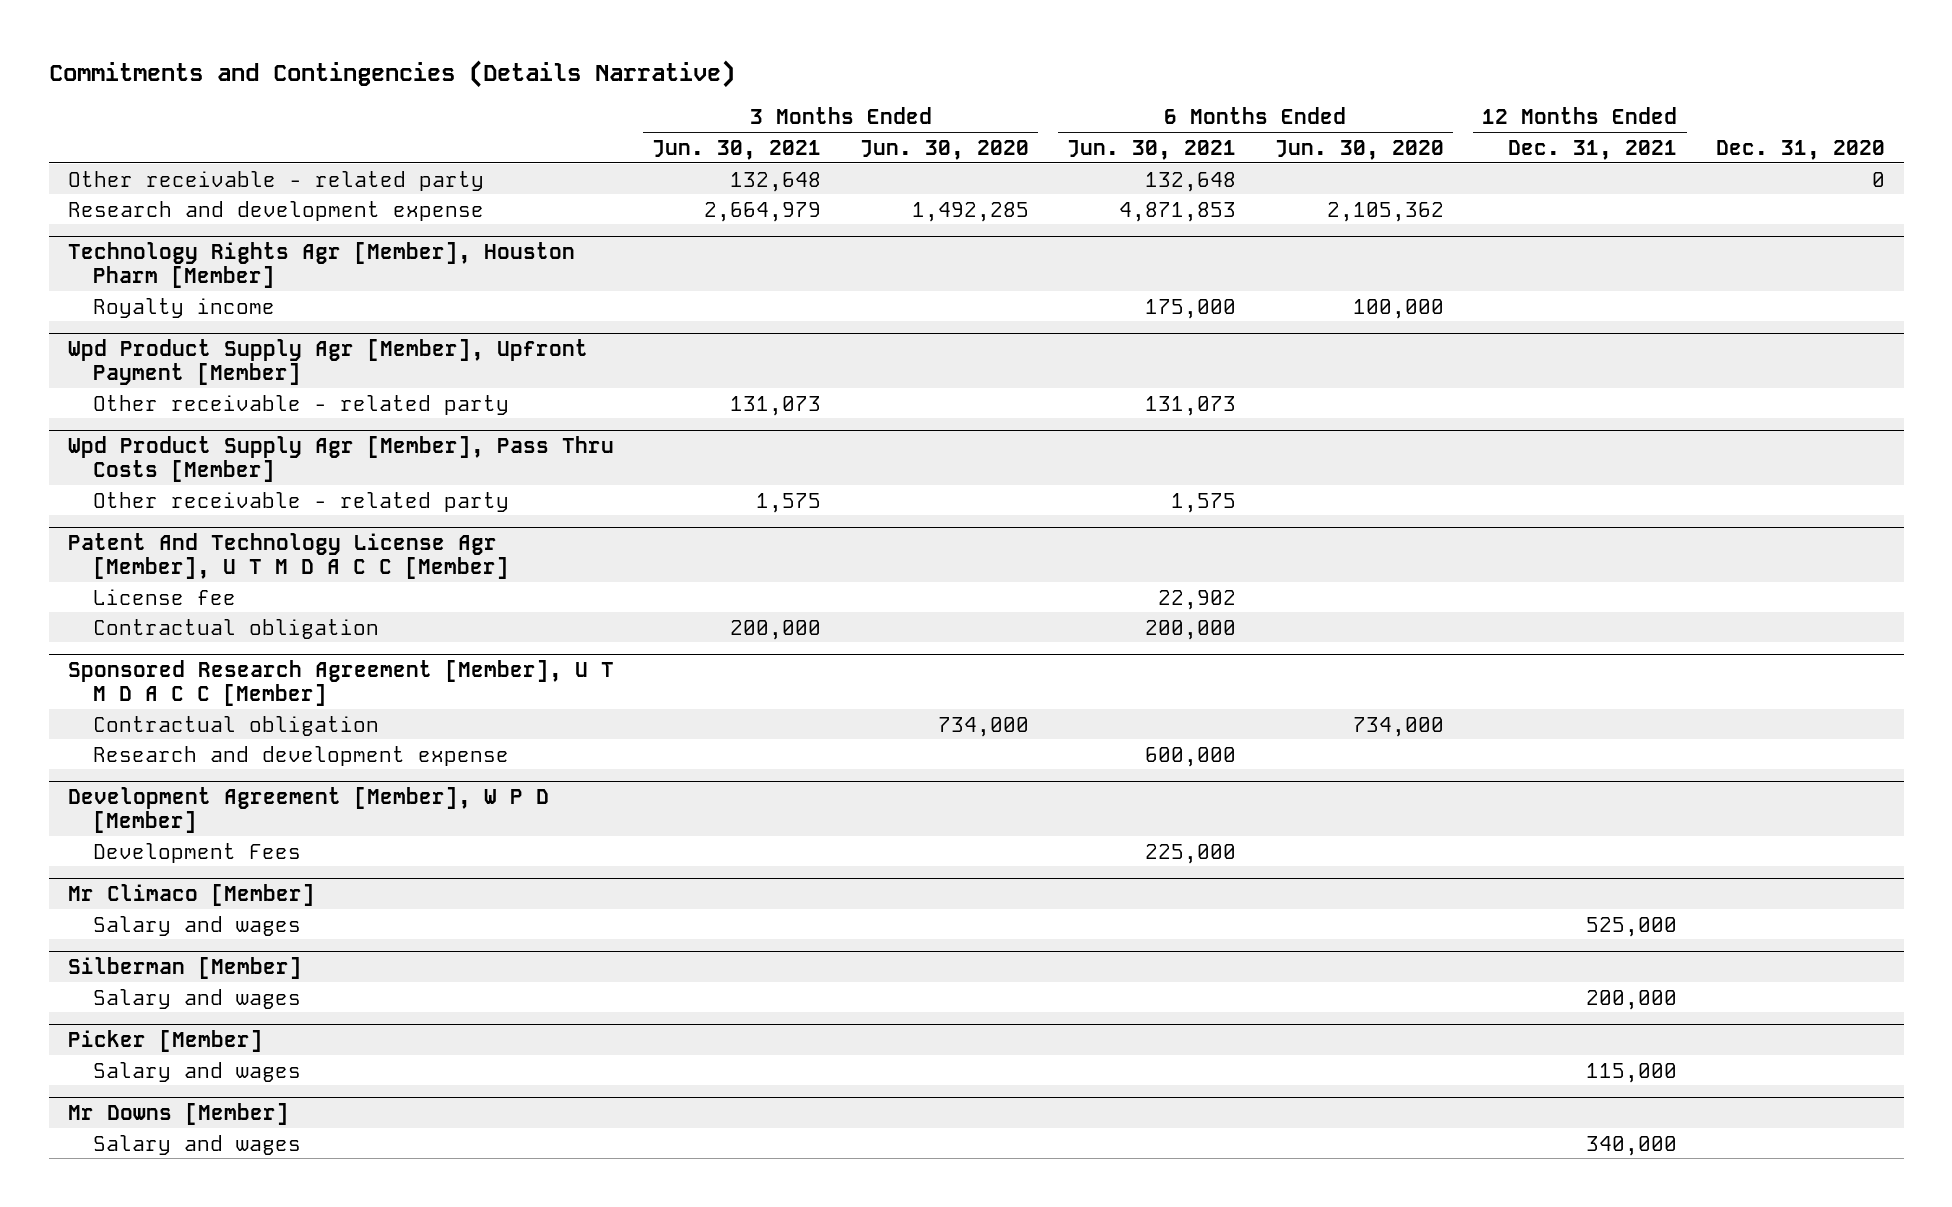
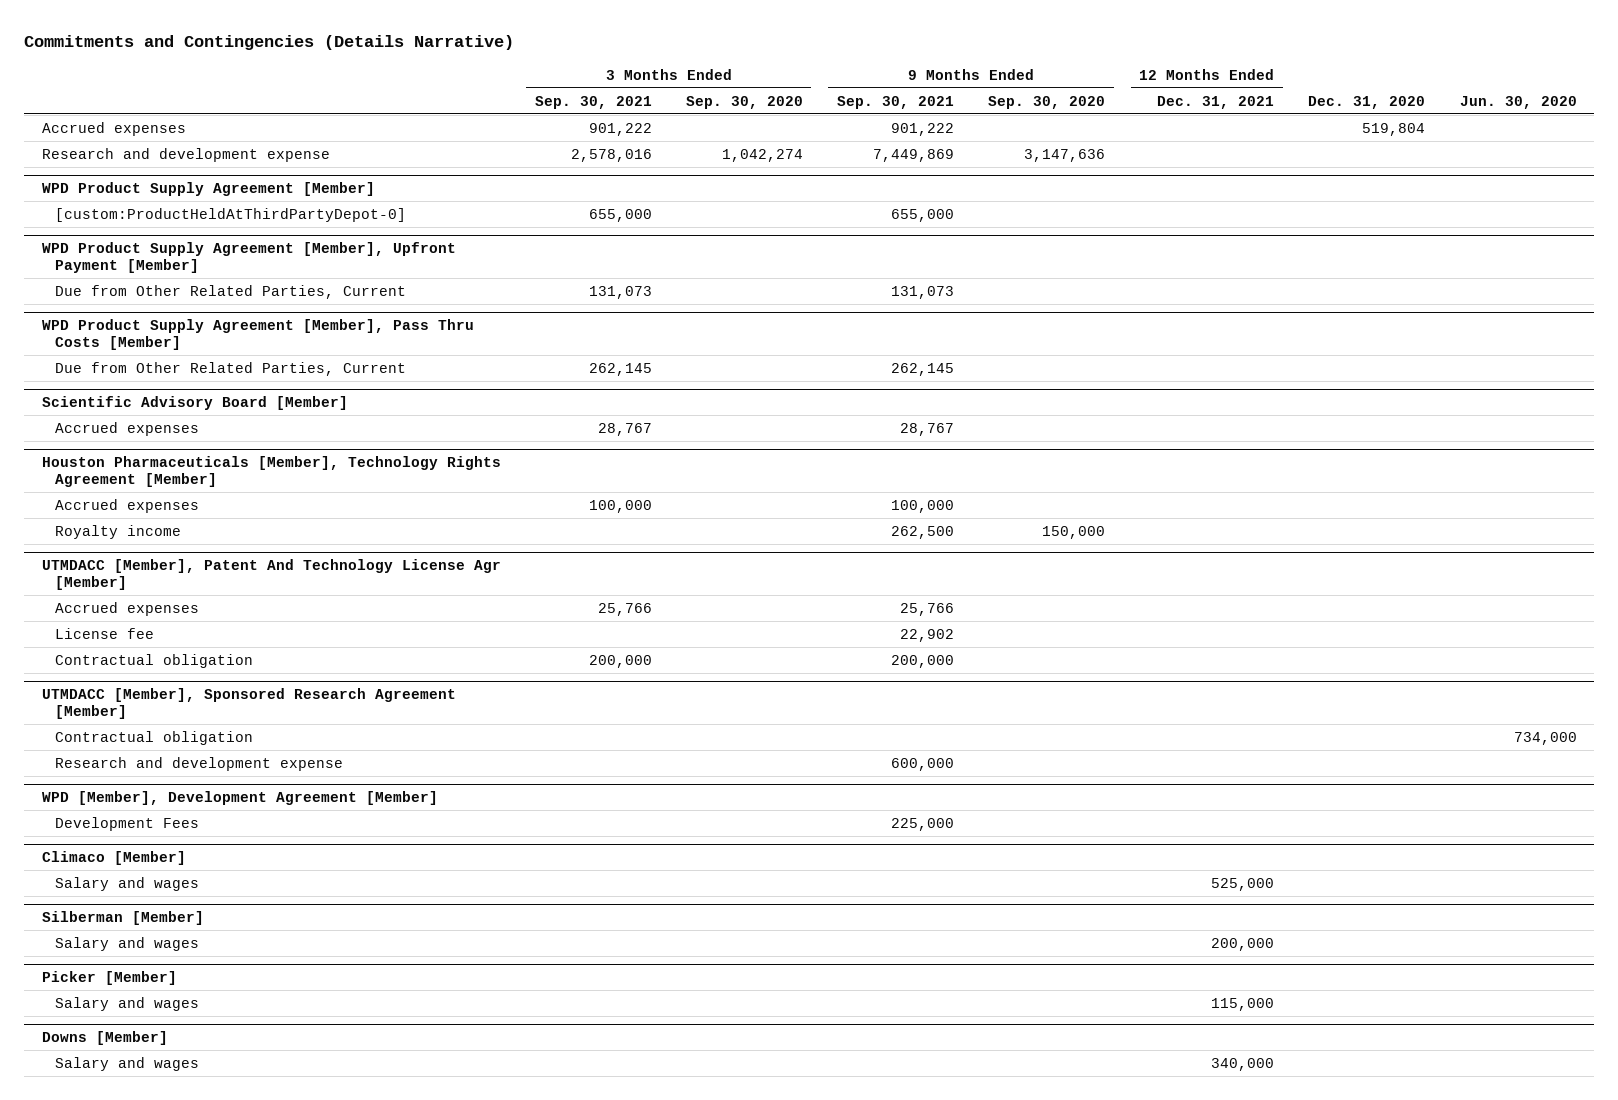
- | 3 Months Ended Jun. 30, 2021 | 3 Months Ended Jun. 30, 2020 | 6 Months Ended Jun. 30, 2021 | 6 Months Ended Jun. 30, 2020 | 12 Months Ended Dec. 31, 2021 | Dec. 31, 2020
+ | 3 Months Ended Sep. 30, 2021 | 3 Months Ended Sep. 30, 2020 | 9 Months Ended Sep. 30, 2021 | 9 Months Ended Sep. 30, 2020 | 12 Months Ended Dec. 31, 2021 | Dec. 31, 2020 | Jun. 30, 2020
- Other receivable - related party | 132,648 | | 132,648 | | | 0
+ Accrued expenses | 901,222 | | 901,222 | | | 519,804 |
- Technology Rights Agr [Member], Houston Pharm [Member]
- Royalty income | | | 175,000 | 100,000 | |
- Wpd Product Supply Agr [Member], Upfront Payment [Member]
- Other receivable - related party | 131,073 | | 131,073 | | |
- Wpd Product Supply Agr [Member], Pass Thru Costs [Member]
- Other receivable - related party | 1,575 | | 1,575 | | |
- Patent And Technology License Agr [Member], U T M D A C C [Member]
- License fee | | | 22,902 | | |
- Contractual obligation | 200,000 | | 200,000 | | |
- Sponsored Research Agreement [Member], U T M D A C C [Member]
- Contractual obligation | | 734,000 | | 734,000 | |
- Research and development expense | | | 600,000 | | |
- Development Agreement [Member], W P D [Member]
- Development Fees | | | 225,000 | | |
- Mr Climaco [Member]
+ WPD Product Supply Agreement [Member]
+ [custom:ProductHeldAtThirdPartyDepot-0] | 655,000 | | 655,000 | | | |
+ WPD Product Supply Agreement [Member], Upfront Payment [Member]
+ Due from Other Related Parties, Current | 131,073 | | 131,073 | | | |
+ WPD Product Supply Agreement [Member], Pass Thru Costs [Member]
+ Due from Other Related Parties, Current | 262,145 | | 262,145 | | | |
+ Scientific Advisory Board [Member]
+ Accrued expenses | 28,767 | | 28,767 | | | |
+ Houston Pharmaceuticals [Member], Technology Rights Agreement [Member]
+ Accrued expenses | 100,000 | | 100,000 | | | |
+ Royalty income | | | 262,500 | 150,000 | | |
+ UTMDACC [Member], Patent And Technology License Agr [Member]
+ Accrued expenses | 25,766 | | 25,766 | | | |
+ License fee | | | 22,902 | | | |
+ Contractual obligation | 200,000 | | 200,000 | | | |
+ UTMDACC [Member], Sponsored Research Agreement [Member]
+ Contractual obligation | | | | | | | 734,000
+ Research and development expense | | | 600,000 | | | |
+ WPD [Member], Development Agreement [Member]
+ Development Fees | | | 225,000 | | | |
+ Climaco [Member]
- Mr Downs [Member]
+ Downs [Member]

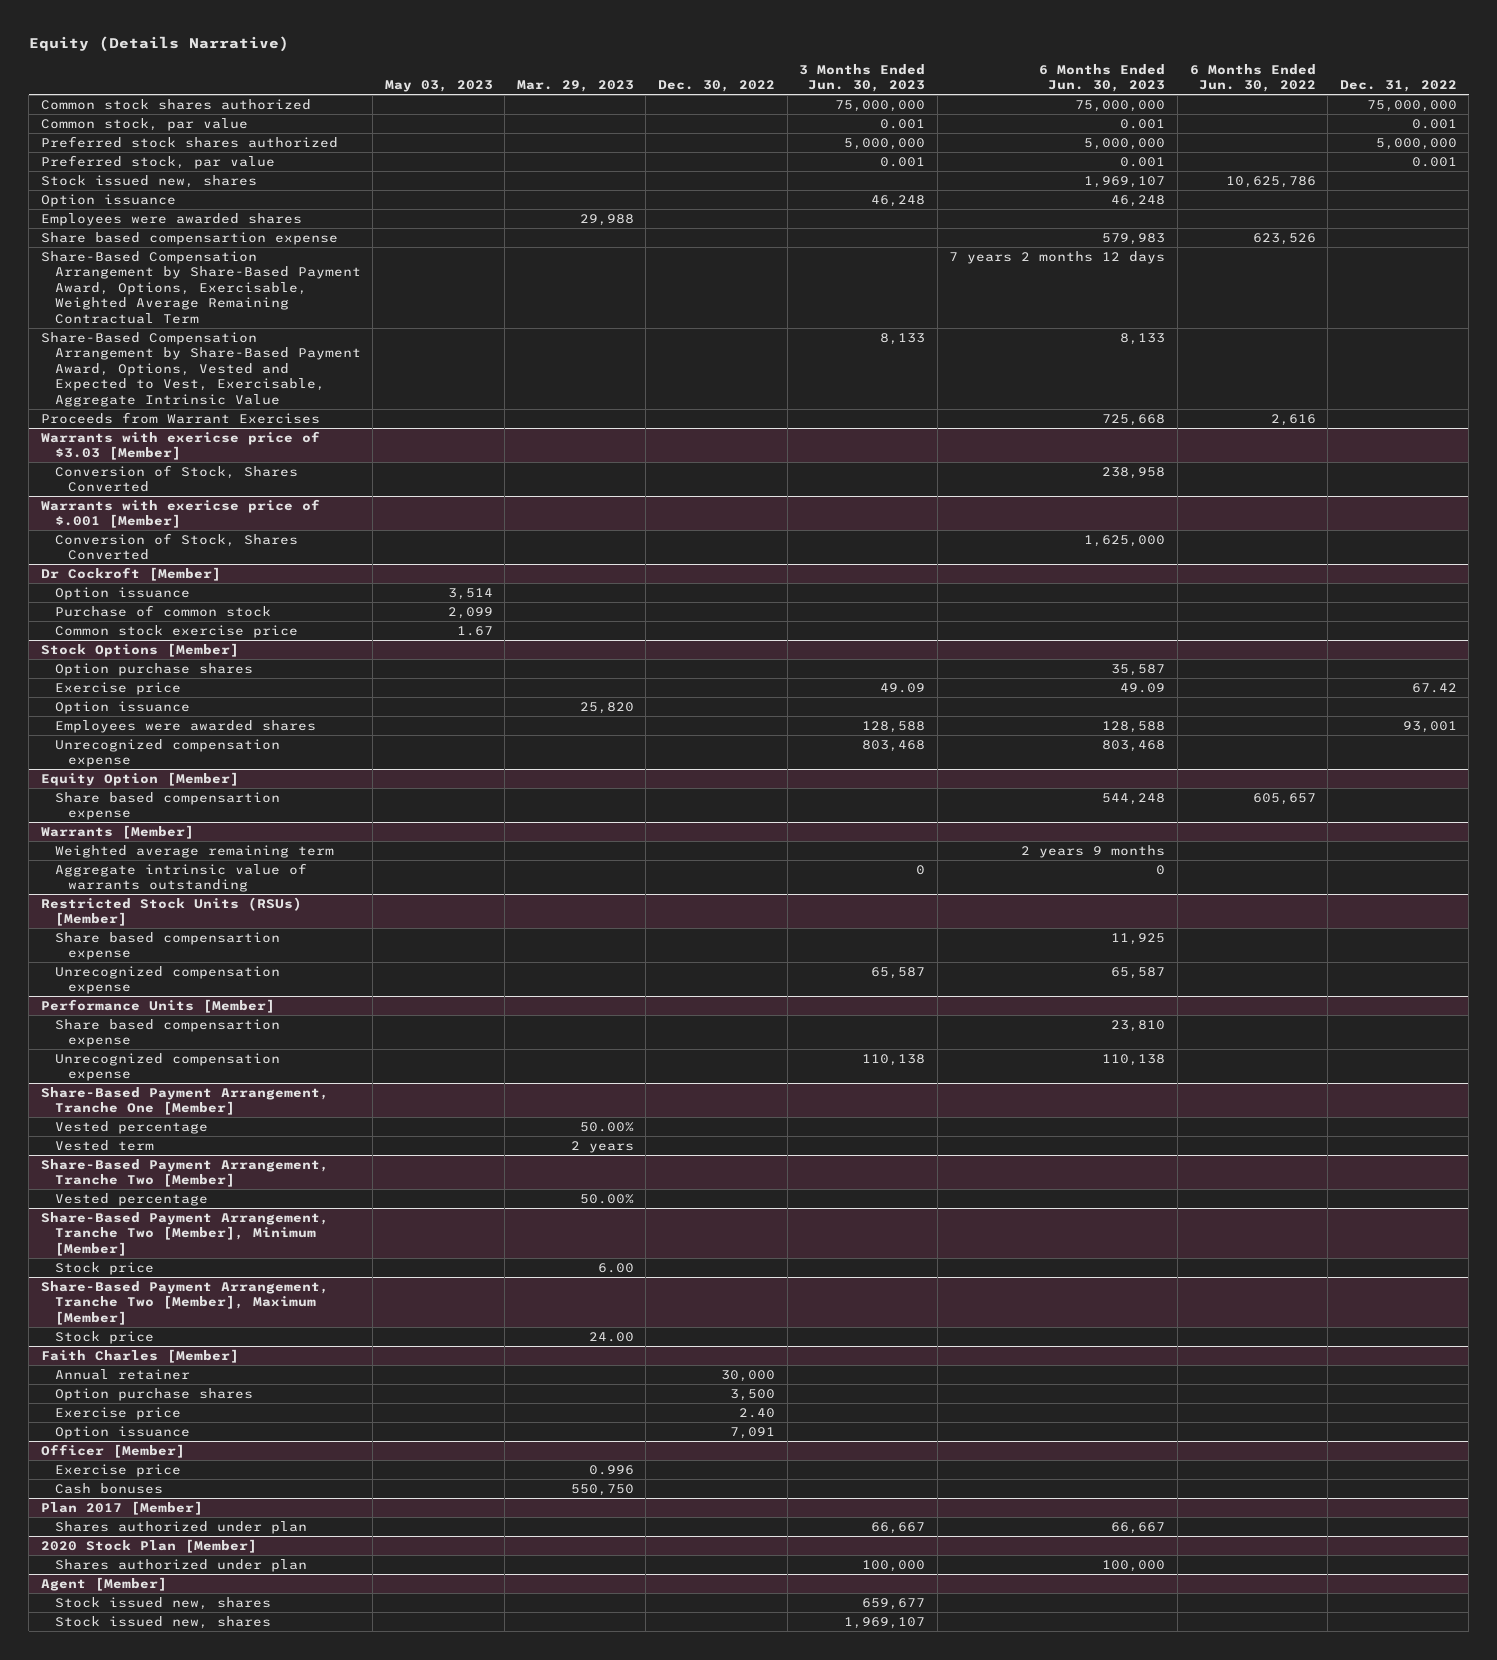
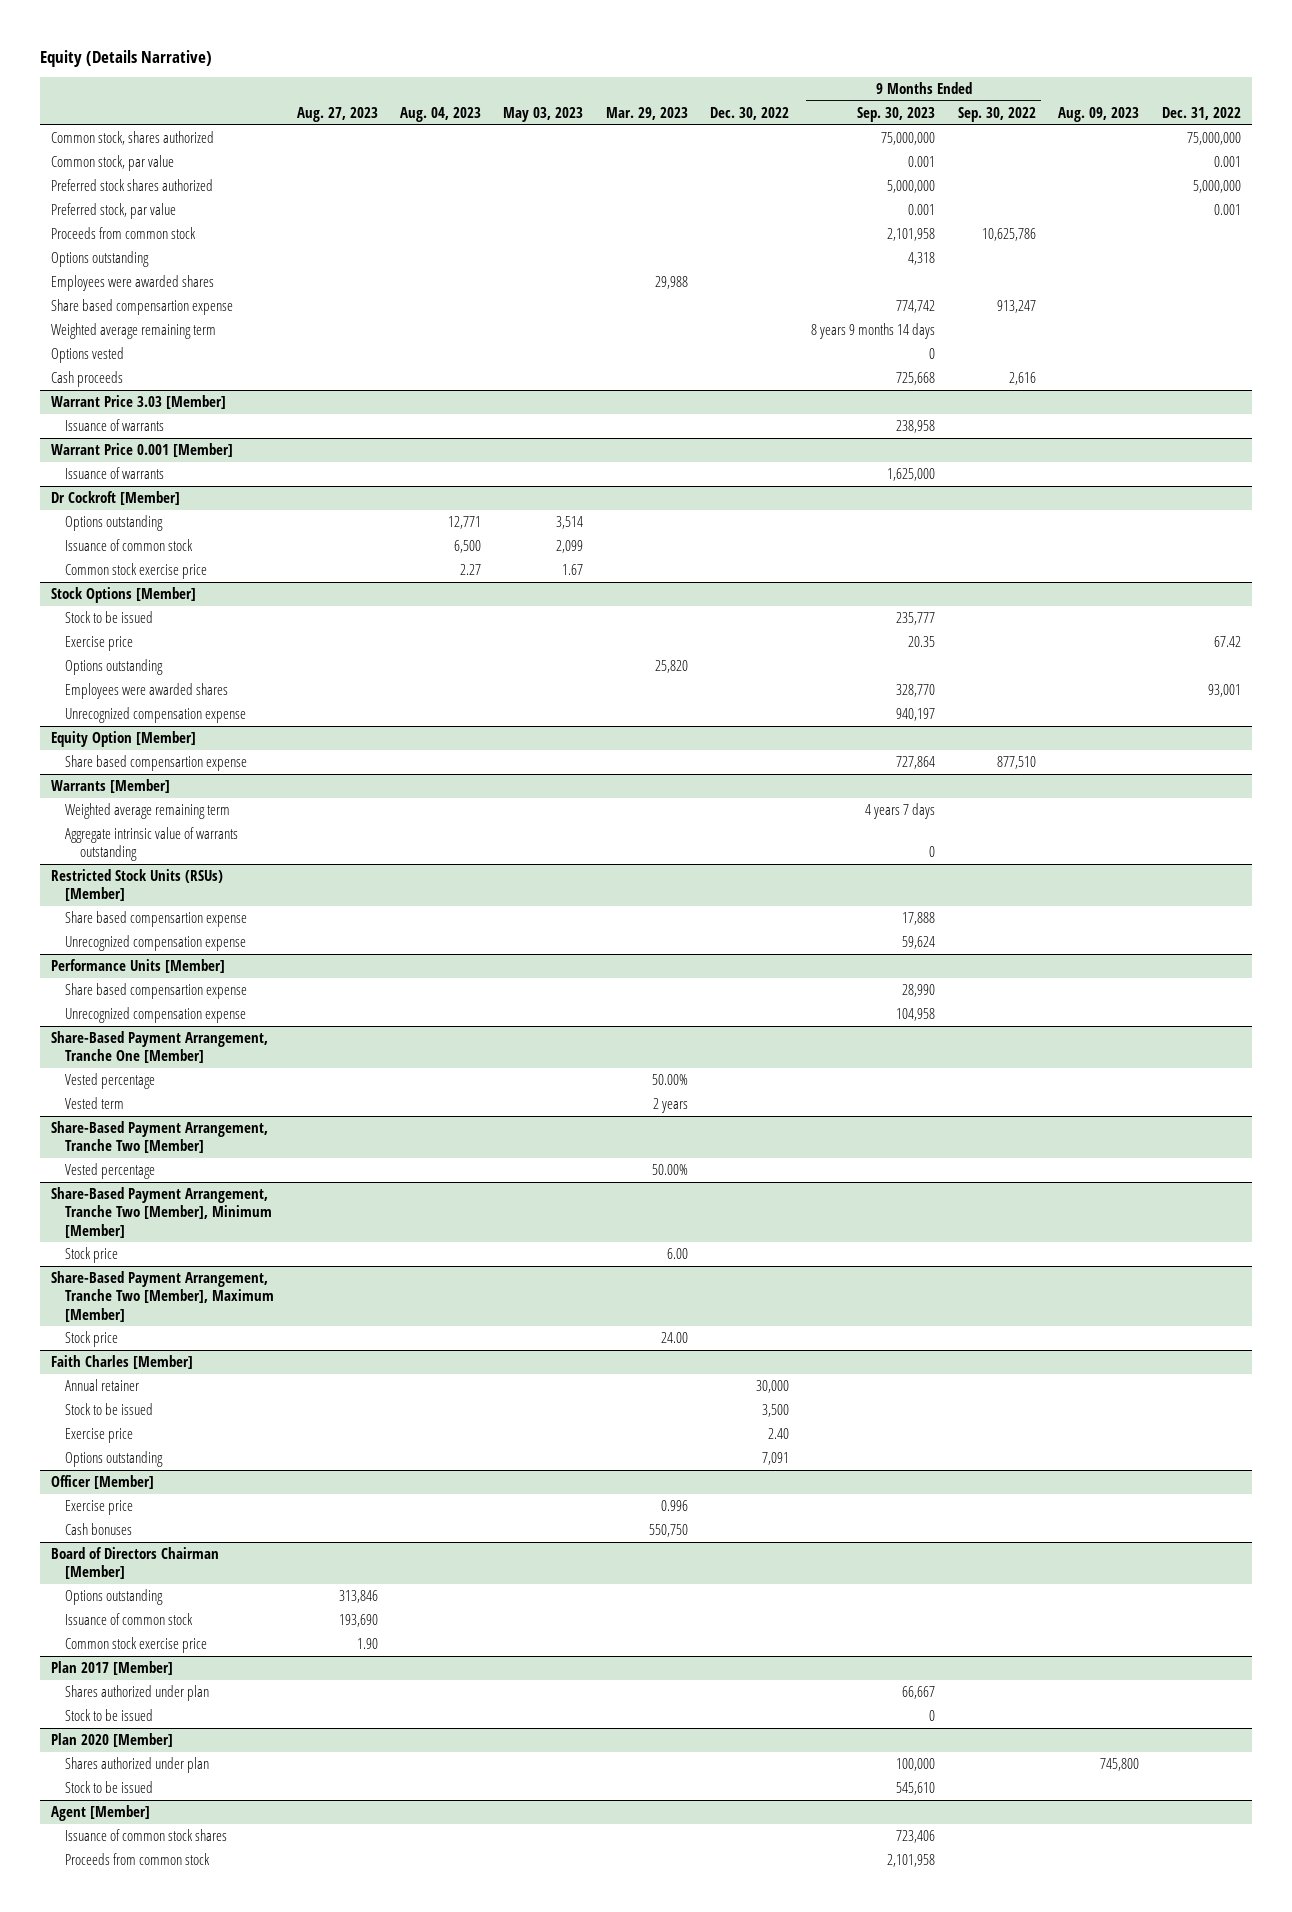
- | May 03, 2023 | Mar. 29, 2023 | Dec. 30, 2022 | 3 Months Ended Jun. 30, 2023 | 6 Months Ended Jun. 30, 2023 | 6 Months Ended Jun. 30, 2022 | Dec. 31, 2022
+ | Aug. 27, 2023 | Aug. 04, 2023 | May 03, 2023 | Mar. 29, 2023 | Dec. 30, 2022 | 9 Months Ended Sep. 30, 2023 | 9 Months Ended Sep. 30, 2022 | Aug. 09, 2023 | Dec. 31, 2022
- Common stock shares authorized | | | | 75,000,000 | 75,000,000 | | 75,000,000
+ Common stock, shares authorized | | | | | | 75,000,000 | | | 75,000,000
- Stock issued new, shares | | | | | 1,969,107 | 10,625,786 |
- Option issuance | | | | 46,248 | 46,248 | |
+ Proceeds from common stock | | | | | | 2,101,958 | 10,625,786 | |
+ Options outstanding | | | | | | 4,318 | | |
- Share-Based Compensation Arrangement by Share-Based Payment Award, Options, Exercisable, Weighted Average Remaining Contractual Term | | | | | 7 years 2 months 12 days | |
- Share-Based Compensation Arrangement by Share-Based Payment Award, Options, Vested and Expected to Vest, Exercisable, Aggregate Intrinsic Value | | | | 8,133 | 8,133 | |
- Proceeds from Warrant Exercises | | | | | 725,668 | 2,616 |
- Warrants with exericse price of $3.03 [Member]
- Conversion of Stock, Shares Converted | | | | | 238,958 | |
- Warrants with exericse price of $.001 [Member]
- Conversion of Stock, Shares Converted | | | | | 1,625,000 | |
+ Weighted average remaining term | | | | | | 8 years 9 months 14 days | | |
+ Options vested | | | | | | 0 | | |
+ Cash proceeds | | | | | | 725,668 | 2,616 | |
+ Warrant Price 3.03 [Member]
+ Issuance of warrants | | | | | | 238,958 | | |
+ Warrant Price 0.001 [Member]
+ Issuance of warrants | | | | | | 1,625,000 | | |
@ Dr Cockroft [Member]
- Option issuance | 3,514 | | | | | |
- Purchase of common stock | 2,099 | | | | | |
+ Options outstanding | | 12,771 | 3,514 | | | | | |
+ Issuance of common stock | | 6,500 | 2,099 | | | | | |
@ Stock Options [Member]
- Option purchase shares | | | | | 35,587 | |
+ Stock to be issued | | | | | | 235,777 | | |
- Option issuance | | 25,820 | | | | |
+ Options outstanding | | | | 25,820 | | | | |
@ Faith Charles [Member]
- Option purchase shares | | | 3,500 | | | |
+ Stock to be issued | | | | | 3,500 | | | |
- Option issuance | | | 7,091 | | | |
+ Options outstanding | | | | | 7,091 | | | |
+ Board of Directors Chairman [Member]
+ Options outstanding | 313,846 | | | | | | | |
+ Issuance of common stock | 193,690 | | | | | | | |
+ Common stock exercise price | 1.90 | | | | | | | |
- 2020 Stock Plan [Member]
@ Plan 2017 [Member]
+ Stock to be issued | | | | | | 0 | | |
+ Plan 2020 [Member]
+ Stock to be issued | | | | | | 545,610 | | |
@ Agent [Member]
- Stock issued new, shares | | | | 659,677 | | |
- Stock issued new, shares | | | | 1,969,107 | | |
+ Issuance of common stock shares | | | | | | 723,406 | | |
+ Proceeds from common stock | | | | | | 2,101,958 | | |

